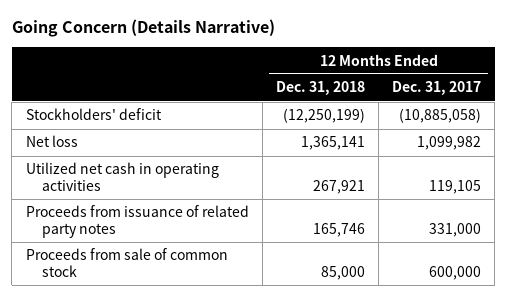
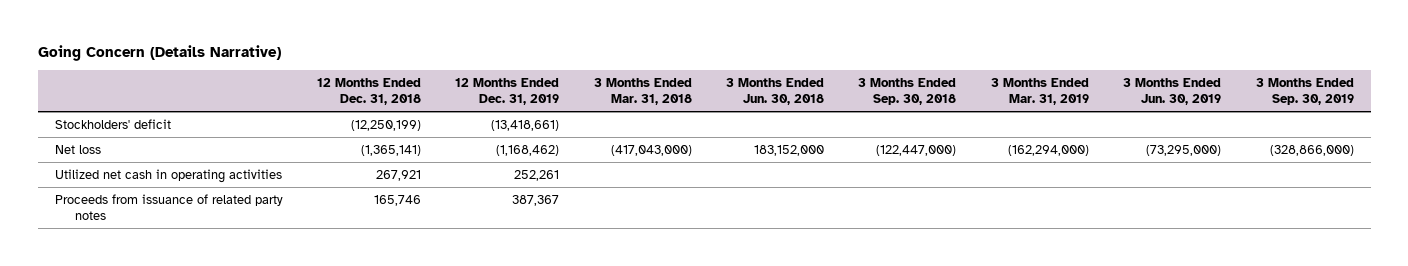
- | 12 Months Ended Dec. 31, 2018 | 12 Months Ended Dec. 31, 2017
+ | 12 Months Ended Dec. 31, 2018 | 12 Months Ended Dec. 31, 2019 | 3 Months Ended Mar. 31, 2018 | 3 Months Ended Jun. 30, 2018 | 3 Months Ended Sep. 30, 2018 | 3 Months Ended Mar. 31, 2019 | 3 Months Ended Jun. 30, 2019 | 3 Months Ended Sep. 30, 2019
- Net loss | 1,365,141 | 1,099,982
+ Net loss | (1,365,141) | (1,168,462) | (417,043,000) | 183,152,000 | (122,447,000) | (162,294,000) | (73,295,000) | (328,866,000)
- Proceeds from sale of common stock | 85,000 | 600,000

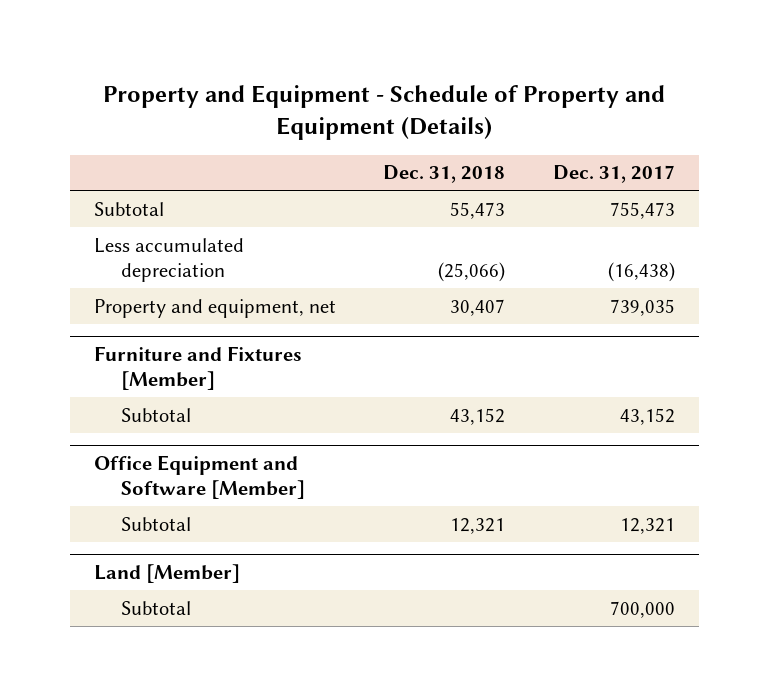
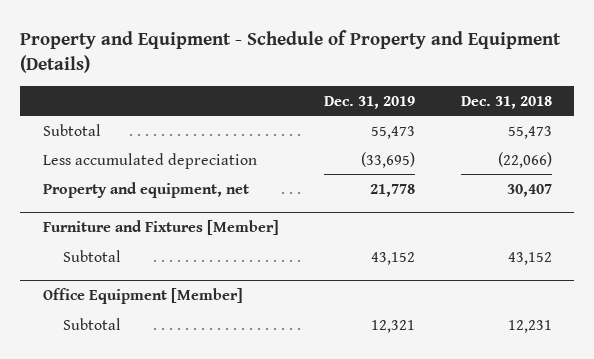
- | Dec. 31, 2018 | Dec. 31, 2017
+ | Dec. 31, 2019 | Dec. 31, 2018
- Less accumulated depreciation | (25,066) | (16,438)
+ Less accumulated depreciation | (33,695) | (22,066)
- Office Equipment and Software [Member]
- Subtotal | 12,321 | 12,321
- Land [Member]
- Subtotal | | 700,000
+ Office Equipment [Member]
+ Subtotal | 12,321 | 12,231

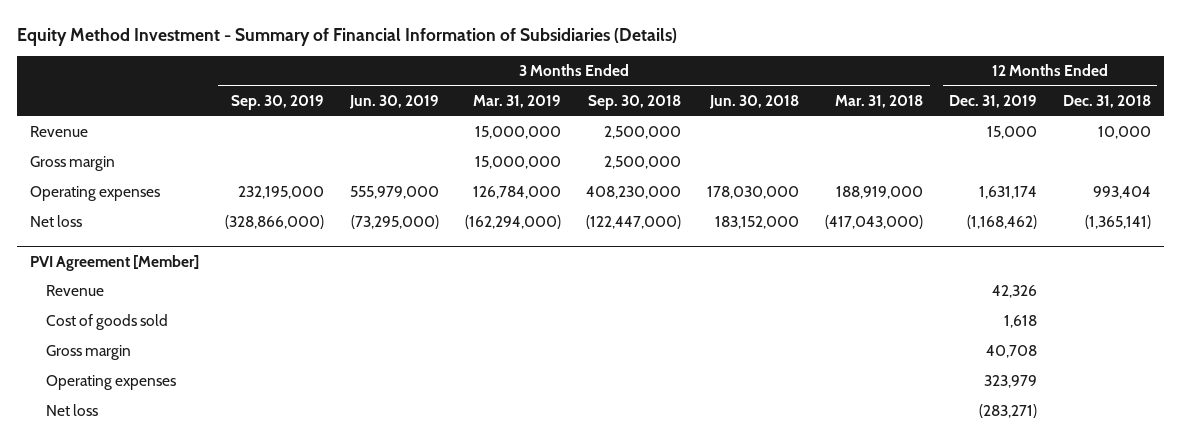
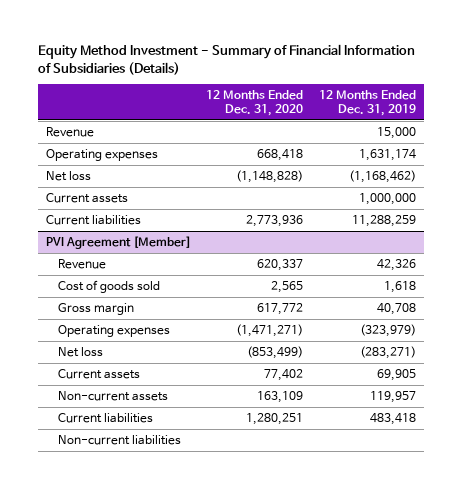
- | 3 Months Ended Sep. 30, 2019 | 3 Months Ended Jun. 30, 2019 | 3 Months Ended Mar. 31, 2019 | 3 Months Ended Sep. 30, 2018 | 3 Months Ended Jun. 30, 2018 | 3 Months Ended Mar. 31, 2018 | 12 Months Ended Dec. 31, 2019 | 12 Months Ended Dec. 31, 2018
+ | 12 Months Ended Dec. 31, 2020 | 12 Months Ended Dec. 31, 2019
- Gross margin | | | 15,000,000 | 2,500,000 | | | |
+ Current assets | | 1,000,000
+ Current liabilities | 2,773,936 | 11,288,259
@ PVI Agreement [Member]
- Operating expenses | | | | | | | 323,979 |
+ Operating expenses | (1,471,271) | (323,979)
+ Current assets | 77,402 | 69,905
+ Non-current assets | 163,109 | 119,957
+ Current liabilities | 1,280,251 | 483,418
+ Non-current liabilities

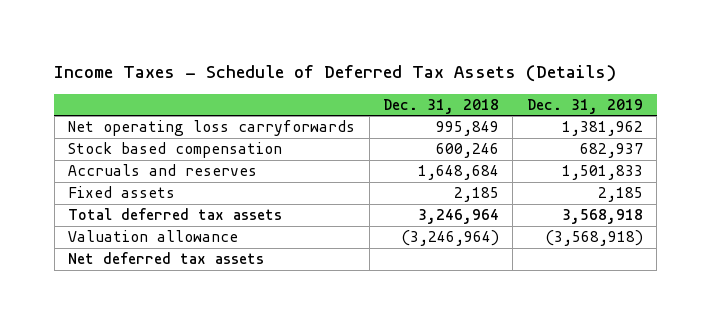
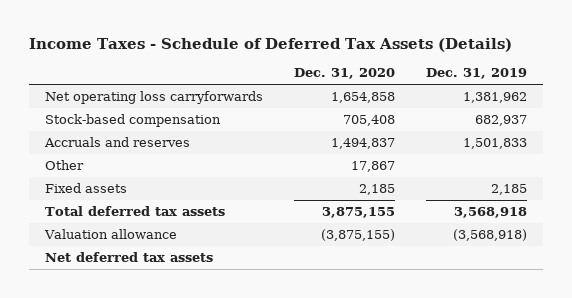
- | Dec. 31, 2018 | Dec. 31, 2019
+ | Dec. 31, 2020 | Dec. 31, 2019
- Stock based compensation | 600,246 | 682,937
+ Stock-based compensation | 705,408 | 682,937
+ Other | 17,867 |

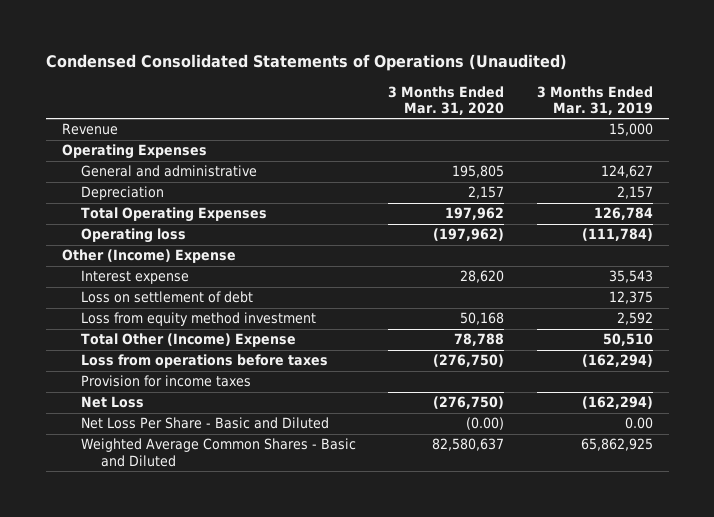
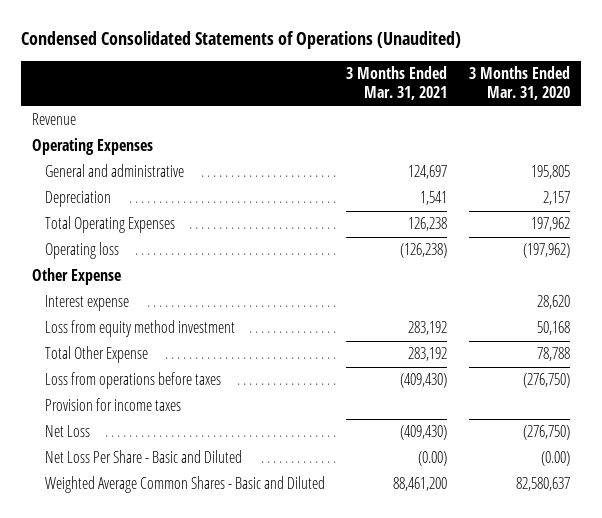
- | 3 Months Ended Mar. 31, 2020 | 3 Months Ended Mar. 31, 2019
+ | 3 Months Ended Mar. 31, 2021 | 3 Months Ended Mar. 31, 2020
- Other (Income) Expense
+ Other Expense
- Loss on settlement of debt | | 12,375
- Total Other (Income) Expense | 78,788 | 50,510
+ Total Other Expense | 283,192 | 78,788

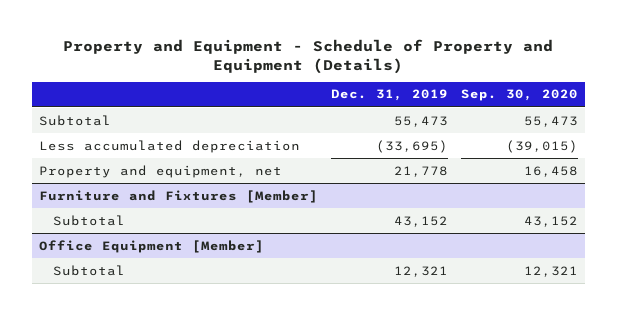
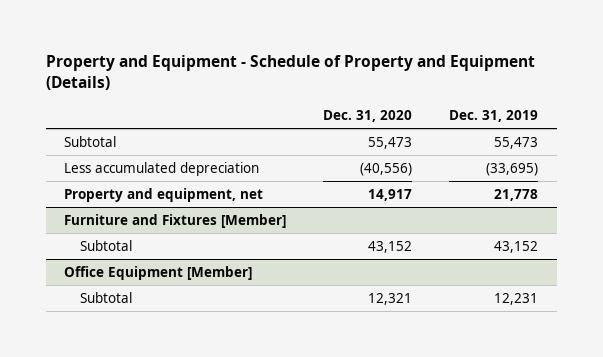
- | Dec. 31, 2019 | Sep. 30, 2020
+ | Dec. 31, 2020 | Dec. 31, 2019
@ Office Equipment [Member]
- Subtotal | 12,321 | 12,321
+ Subtotal | 12,321 | 12,231

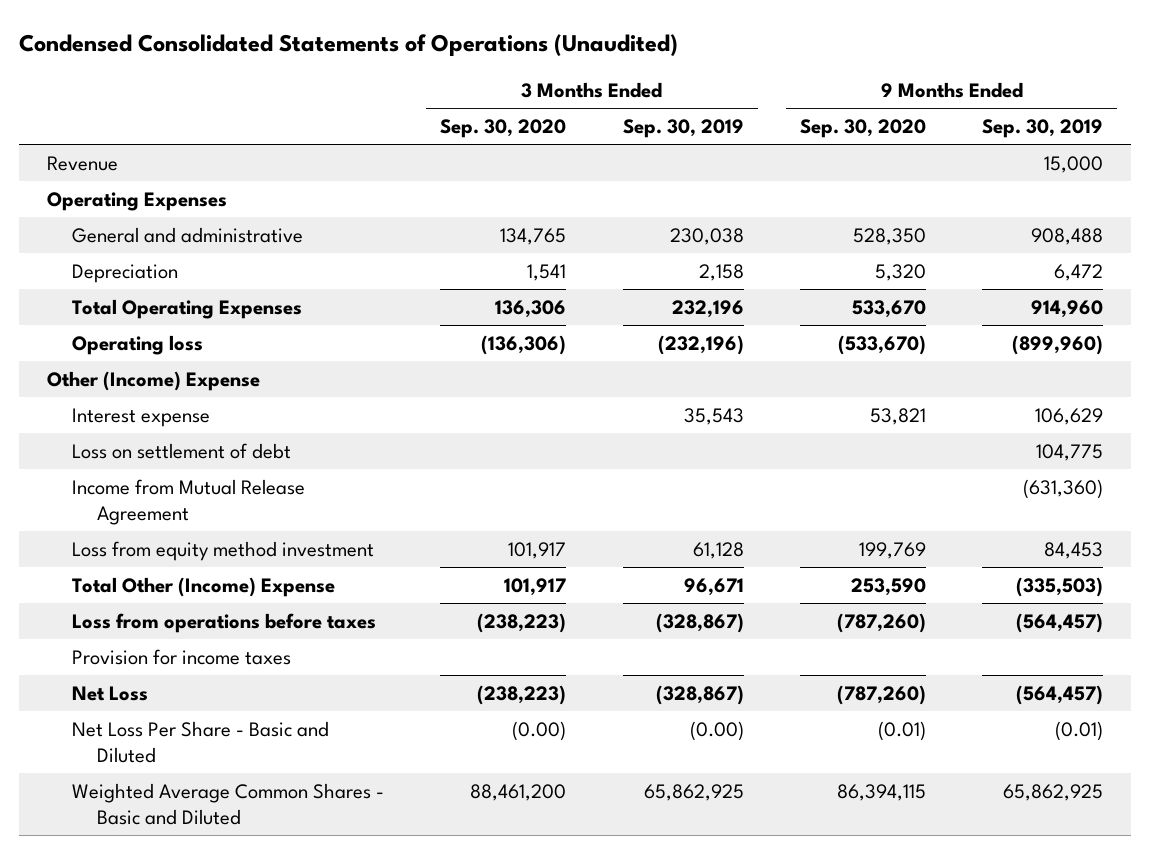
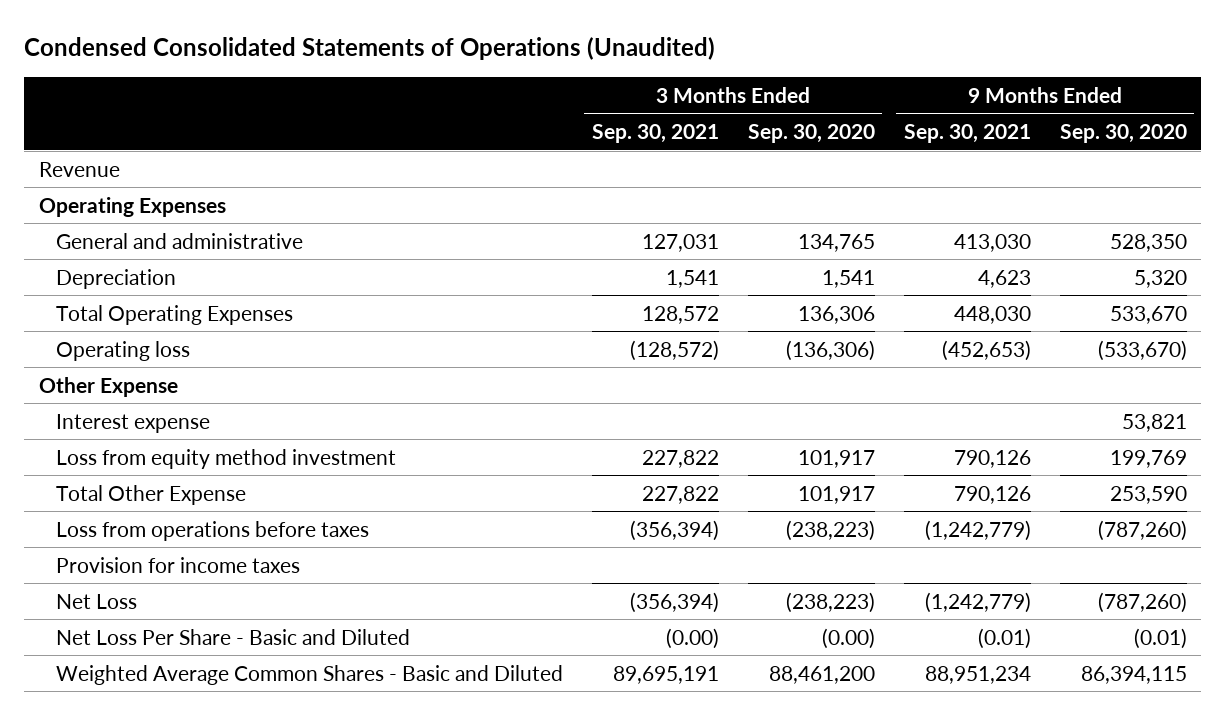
- | 3 Months Ended Sep. 30, 2020 | 3 Months Ended Sep. 30, 2019 | 9 Months Ended Sep. 30, 2020 | 9 Months Ended Sep. 30, 2019
+ | 3 Months Ended Sep. 30, 2021 | 3 Months Ended Sep. 30, 2020 | 9 Months Ended Sep. 30, 2021 | 9 Months Ended Sep. 30, 2020
- Other (Income) Expense
+ Other Expense
- Loss on settlement of debt | | | | 104,775
- Income from Mutual Release Agreement | | | | (631,360)
- Total Other (Income) Expense | 101,917 | 96,671 | 253,590 | (335,503)
+ Total Other Expense | 227,822 | 101,917 | 790,126 | 253,590

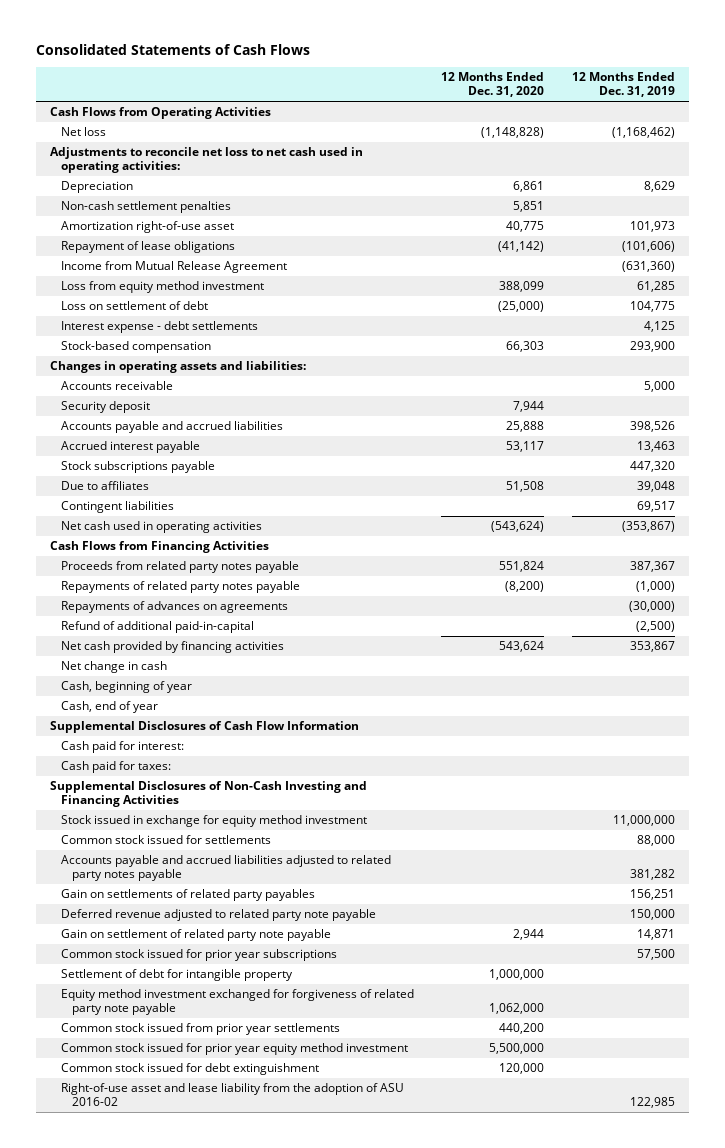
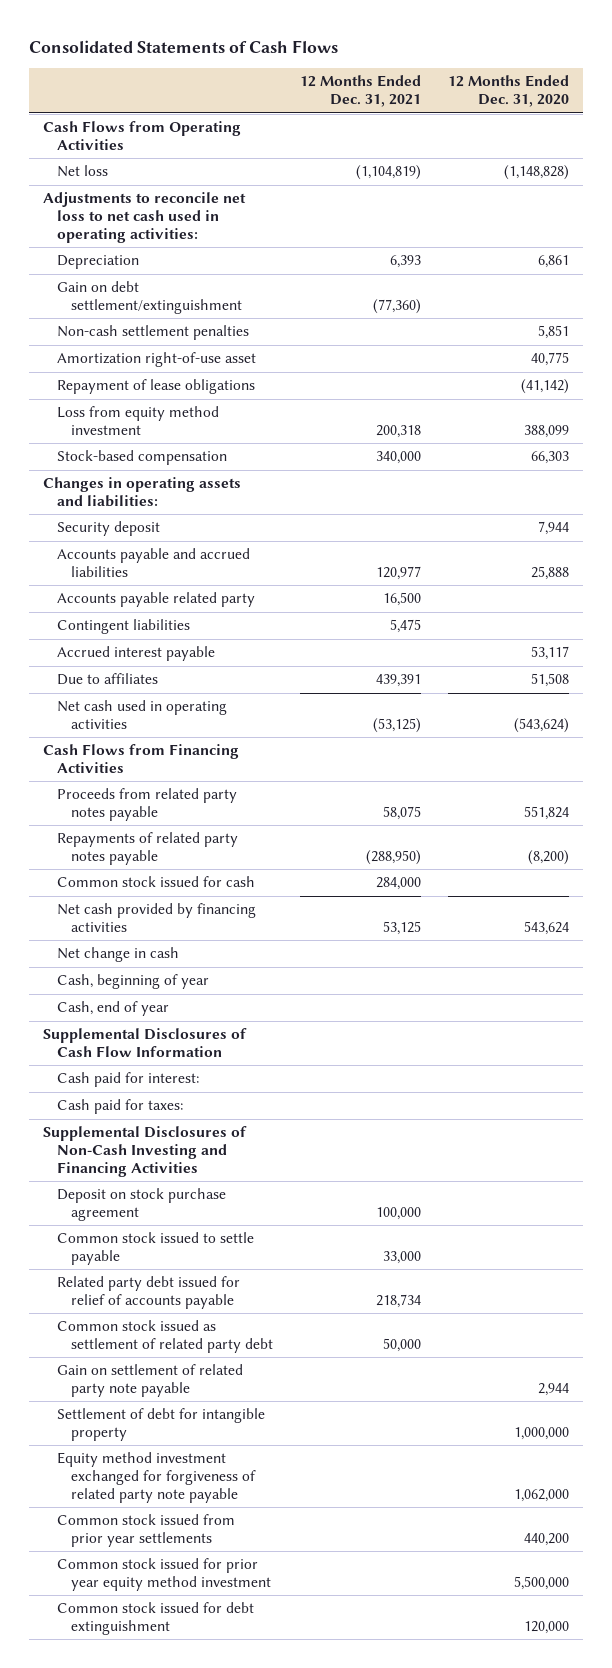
- | 12 Months Ended Dec. 31, 2020 | 12 Months Ended Dec. 31, 2019
+ | 12 Months Ended Dec. 31, 2021 | 12 Months Ended Dec. 31, 2020
+ Gain on debt settlement/extinguishment | (77,360) |
- Income from Mutual Release Agreement | | (631,360)
- Loss on settlement of debt | (25,000) | 104,775
- Interest expense - debt settlements | | 4,125
- Accounts receivable | | 5,000
+ Accounts payable related party | 16,500 |
moved up: Contingent liabilities | 5,475 |
- Stock subscriptions payable | | 447,320
- Repayments of advances on agreements | | (30,000)
- Refund of additional paid-in-capital | | (2,500)
+ Common stock issued for cash | 284,000 |
- Stock issued in exchange for equity method investment | | 11,000,000
- Common stock issued for settlements | | 88,000
- Accounts payable and accrued liabilities adjusted to related party notes payable | | 381,282
- Gain on settlements of related party payables | | 156,251
- Deferred revenue adjusted to related party note payable | | 150,000
+ Deposit on stock purchase agreement | 100,000 |
+ Common stock issued to settle payable | 33,000 |
+ Related party debt issued for relief of accounts payable | 218,734 |
+ Common stock issued as settlement of related party debt | 50,000 |
- Common stock issued for prior year subscriptions | | 57,500
- Right-of-use asset and lease liability from the adoption of ASU 2016-02 | | 122,985

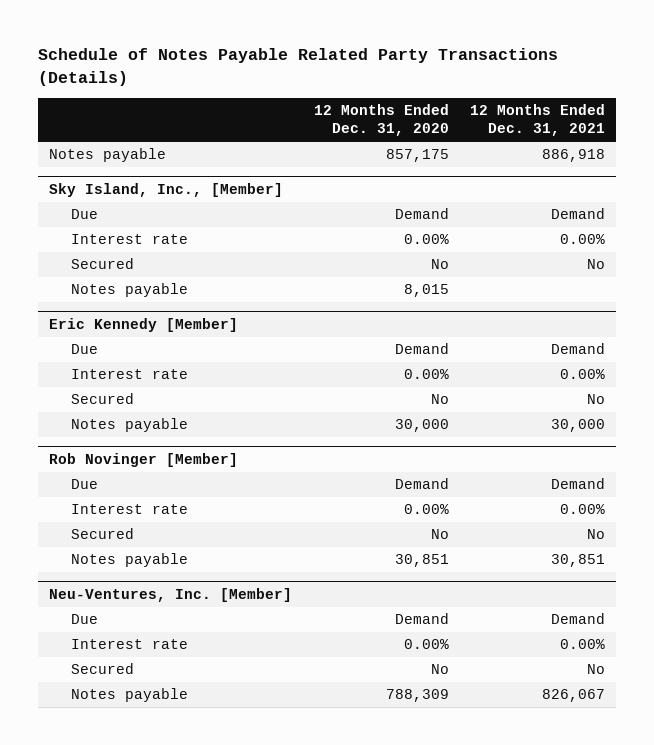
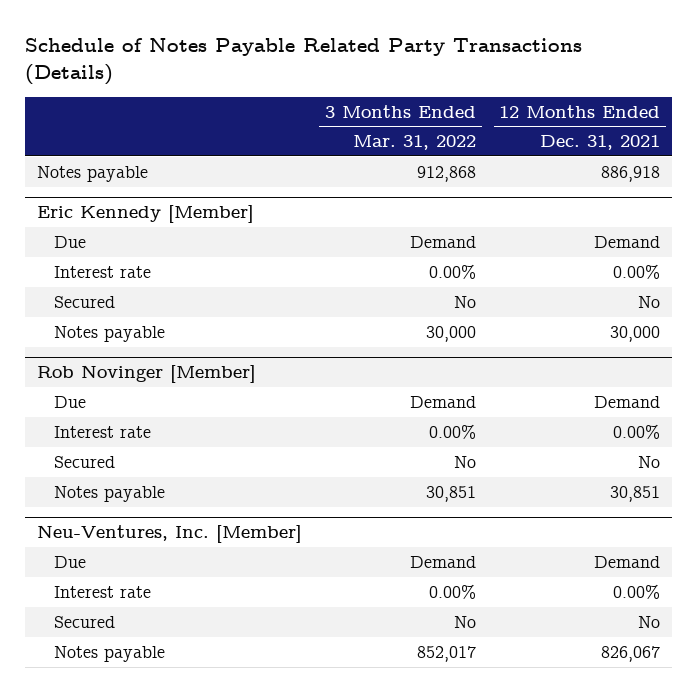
- | 12 Months Ended Dec. 31, 2020 | 12 Months Ended Dec. 31, 2021
+ | 3 Months Ended Mar. 31, 2022 | 12 Months Ended Dec. 31, 2021
- Sky Island, Inc., [Member]
- Due | Demand | Demand
- Interest rate | 0.00% | 0.00%
- Secured | No | No
- Notes payable | 8,015 |

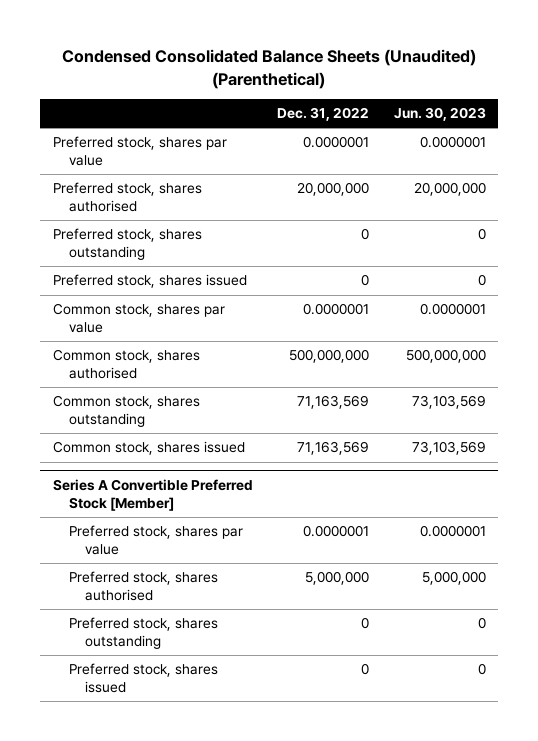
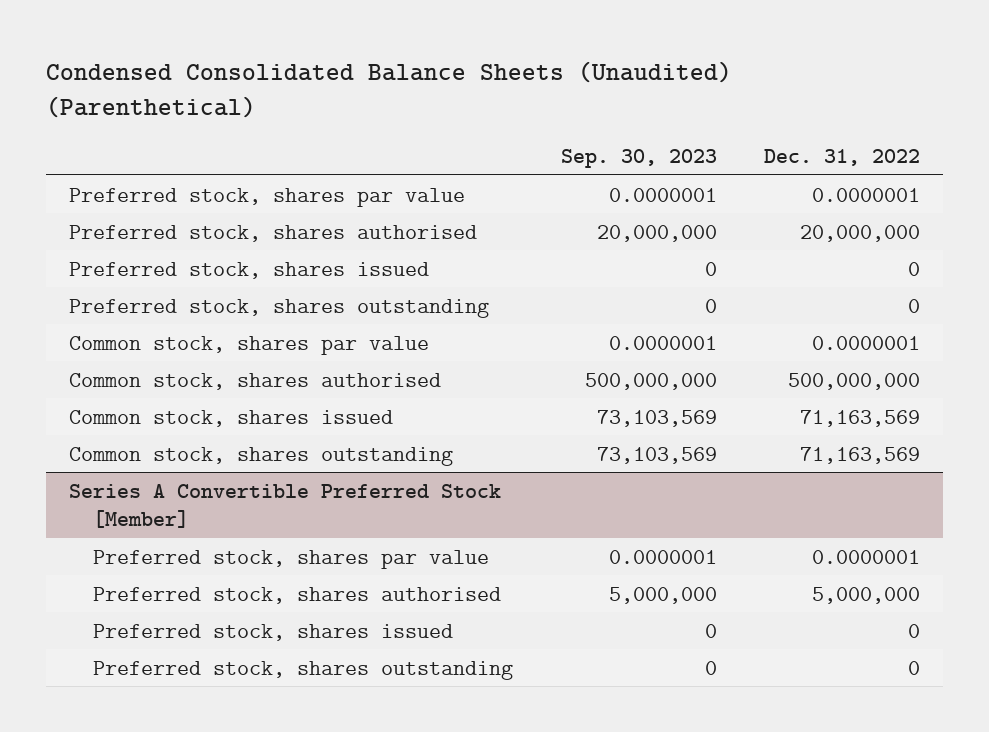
- | Dec. 31, 2022 | Jun. 30, 2023
+ | Sep. 30, 2023 | Dec. 31, 2022
moved down: Preferred stock, shares outstanding | 0 | 0
moved down: Common stock, shares outstanding | 73,103,569 | 71,163,569
@ Series A Convertible Preferred Stock [Member]
moved down: Preferred stock, shares outstanding | 0 | 0

